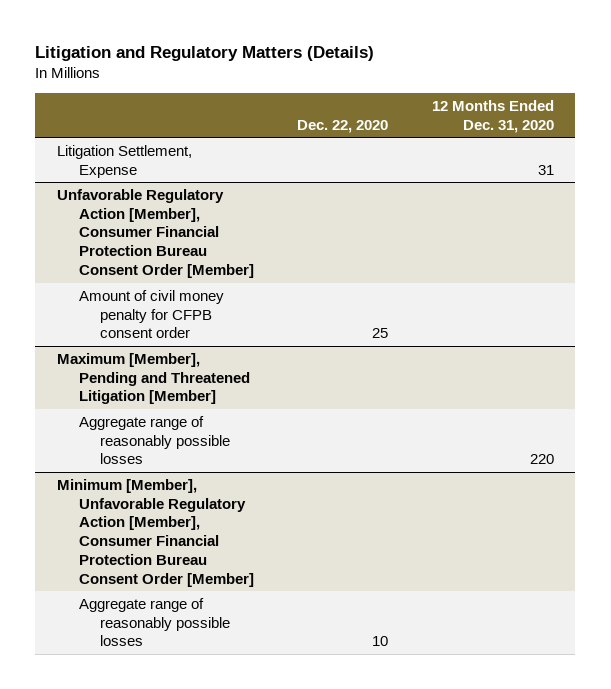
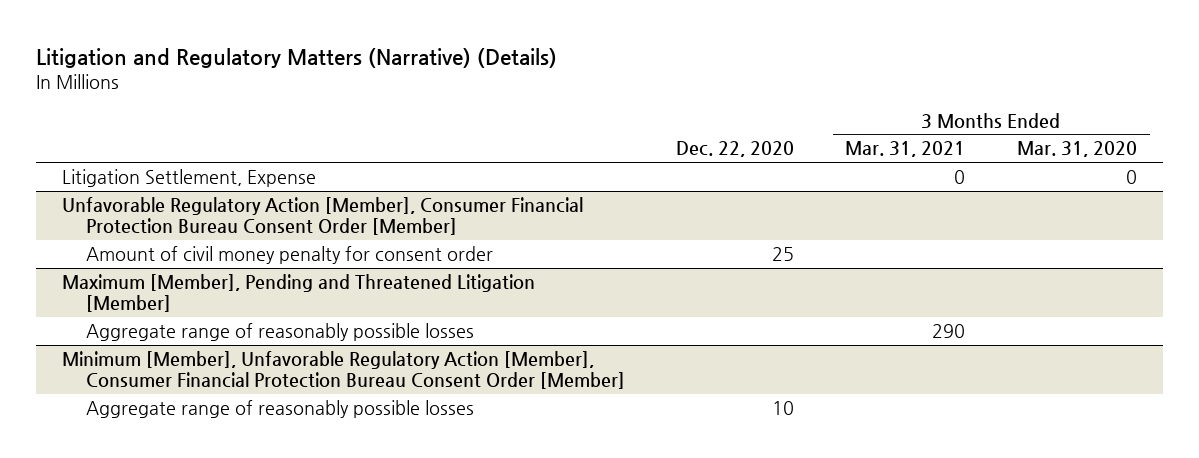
- Litigation and Regulatory Matters (Details)
+ Litigation and Regulatory Matters (Narrative) (Details)
- | Dec. 22, 2020 | 12 Months Ended Dec. 31, 2020
+ | Dec. 22, 2020 | 3 Months Ended Mar. 31, 2021 | 3 Months Ended Mar. 31, 2020
@ Unfavorable Regulatory Action [Member], Consumer Financial Protection Bureau Consent Order [Member]
- Amount of civil money penalty for CFPB consent order | 25 |
+ Amount of civil money penalty for consent order | 25 | |

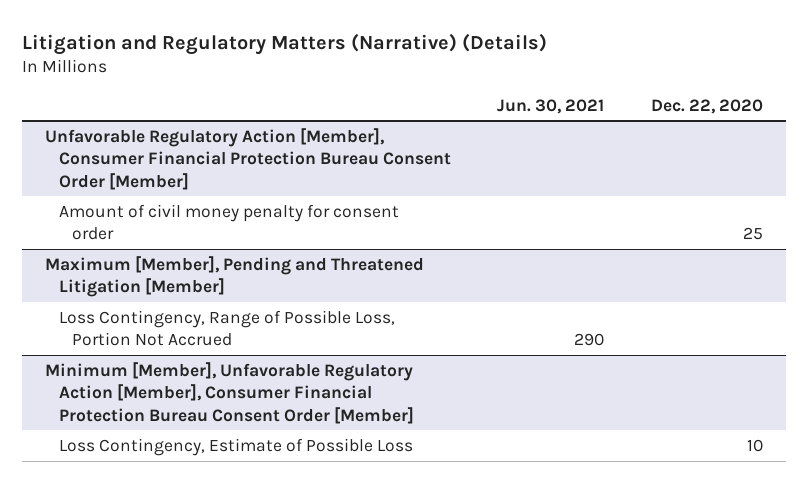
- | Dec. 22, 2020 | 3 Months Ended Mar. 31, 2021 | 3 Months Ended Mar. 31, 2020
+ | Jun. 30, 2021 | Dec. 22, 2020
- Litigation Settlement, Expense | | 0 | 0
@ Maximum [Member], Pending and Threatened Litigation [Member]
- Aggregate range of reasonably possible losses | | 290 |
+ Loss Contingency, Range of Possible Loss, Portion Not Accrued | 290 |
@ Minimum [Member], Unfavorable Regulatory Action [Member], Consumer Financial Protection Bureau Consent Order [Member]
- Aggregate range of reasonably possible losses | 10 | |
+ Loss Contingency, Estimate of Possible Loss | | 10

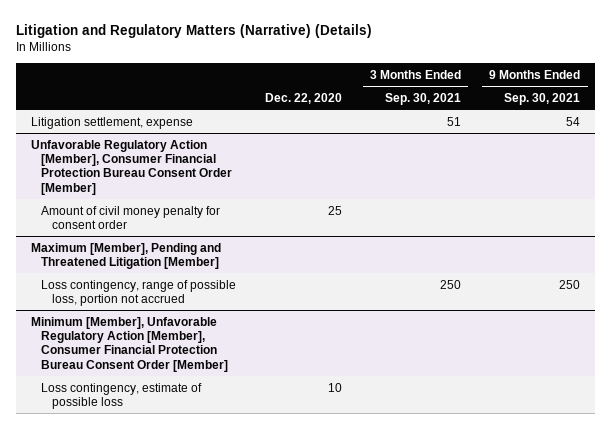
- | Jun. 30, 2021 | Dec. 22, 2020
+ | Dec. 22, 2020 | 3 Months Ended Sep. 30, 2021 | 9 Months Ended Sep. 30, 2021
+ Litigation settlement, expense | | 51 | 54
@ Maximum [Member], Pending and Threatened Litigation [Member]
- Loss Contingency, Range of Possible Loss, Portion Not Accrued | 290 |
+ Loss contingency, range of possible loss, portion not accrued | | 250 | 250
@ Minimum [Member], Unfavorable Regulatory Action [Member], Consumer Financial Protection Bureau Consent Order [Member]
- Loss Contingency, Estimate of Possible Loss | | 10
+ Loss contingency, estimate of possible loss | 10 | |

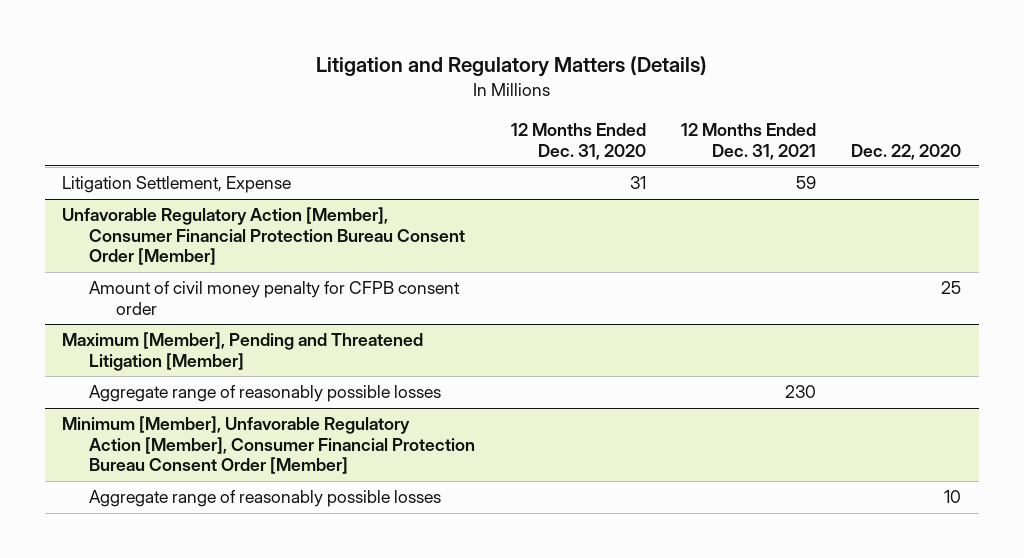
- Litigation and Regulatory Matters (Narrative) (Details)
+ Litigation and Regulatory Matters (Details)
- | Dec. 22, 2020 | 3 Months Ended Sep. 30, 2021 | 9 Months Ended Sep. 30, 2021
+ | 12 Months Ended Dec. 31, 2020 | 12 Months Ended Dec. 31, 2021 | Dec. 22, 2020
- Litigation settlement, expense | | 51 | 54
+ Litigation Settlement, Expense | 31 | 59 |
@ Unfavorable Regulatory Action [Member], Consumer Financial Protection Bureau Consent Order [Member]
- Amount of civil money penalty for consent order | 25 | |
+ Amount of civil money penalty for CFPB consent order | | | 25
@ Maximum [Member], Pending and Threatened Litigation [Member]
- Loss contingency, range of possible loss, portion not accrued | | 250 | 250
+ Aggregate range of reasonably possible losses | | 230 |
@ Minimum [Member], Unfavorable Regulatory Action [Member], Consumer Financial Protection Bureau Consent Order [Member]
- Loss contingency, estimate of possible loss | 10 | |
+ Aggregate range of reasonably possible losses | | | 10

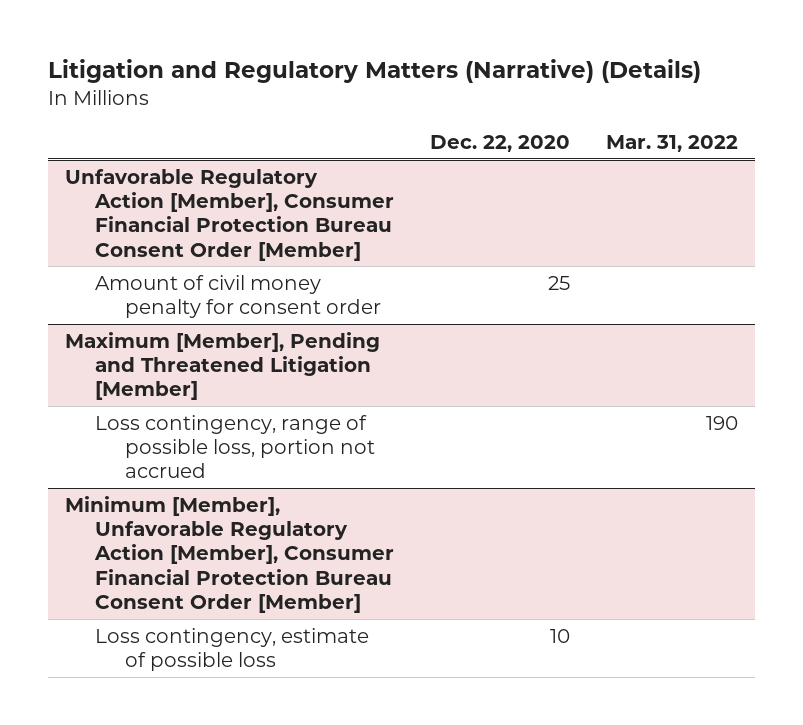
- Litigation and Regulatory Matters (Details)
+ Litigation and Regulatory Matters (Narrative) (Details)
- | 12 Months Ended Dec. 31, 2020 | 12 Months Ended Dec. 31, 2021 | Dec. 22, 2020
+ | Dec. 22, 2020 | Mar. 31, 2022
- Litigation Settlement, Expense | 31 | 59 |
@ Unfavorable Regulatory Action [Member], Consumer Financial Protection Bureau Consent Order [Member]
- Amount of civil money penalty for CFPB consent order | | | 25
+ Amount of civil money penalty for consent order | 25 |
@ Maximum [Member], Pending and Threatened Litigation [Member]
- Aggregate range of reasonably possible losses | | 230 |
+ Loss contingency, range of possible loss, portion not accrued | | 190
@ Minimum [Member], Unfavorable Regulatory Action [Member], Consumer Financial Protection Bureau Consent Order [Member]
- Aggregate range of reasonably possible losses | | | 10
+ Loss contingency, estimate of possible loss | 10 |

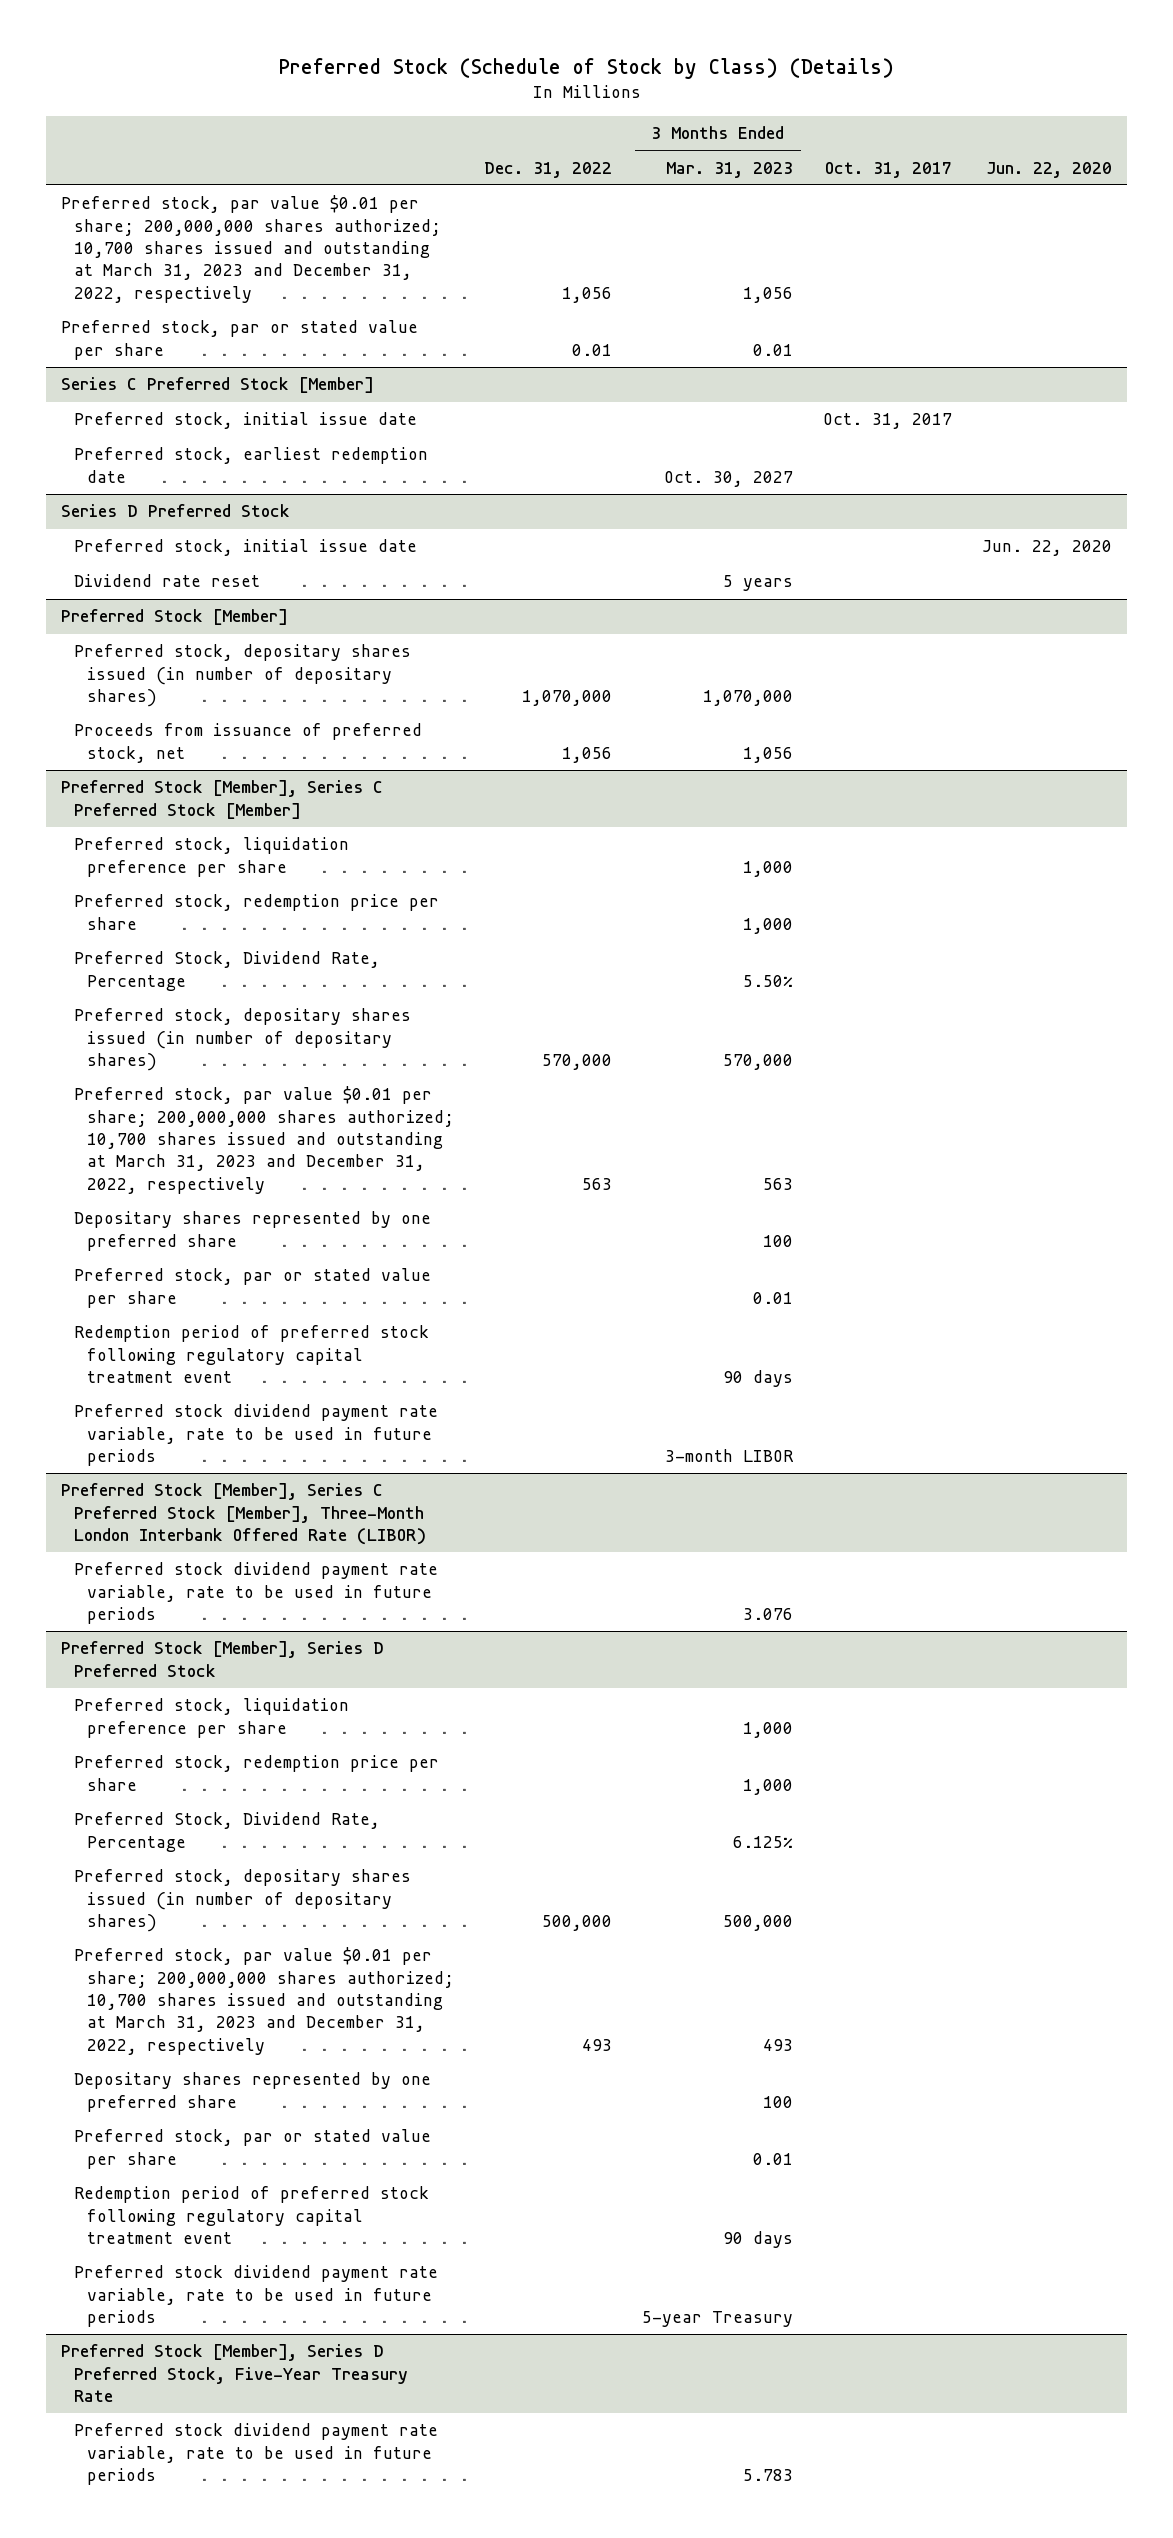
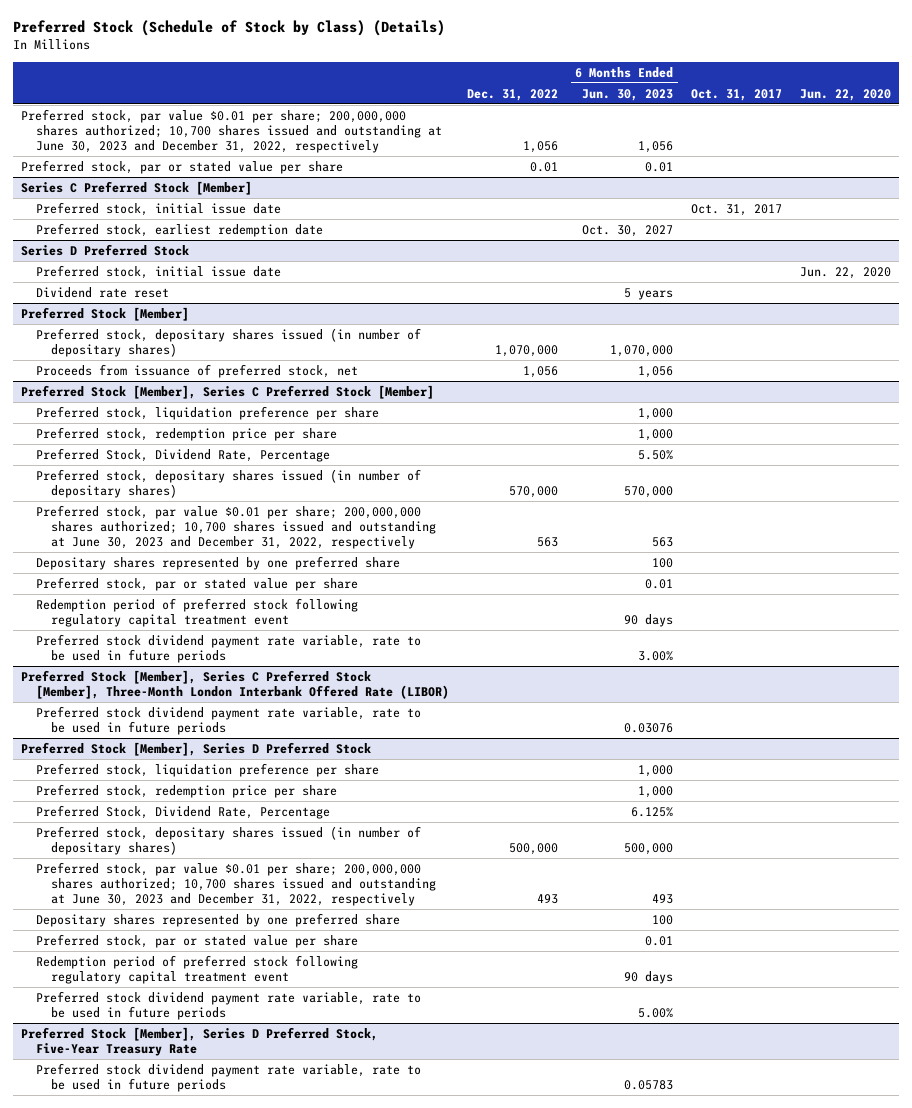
- | Dec. 31, 2022 | 3 Months Ended Mar. 31, 2023 | Oct. 31, 2017 | Jun. 22, 2020
+ | Dec. 31, 2022 | 6 Months Ended Jun. 30, 2023 | Oct. 31, 2017 | Jun. 22, 2020
- Preferred stock, par value $0.01 per share; 200,000,000 shares authorized; 10,700 shares issued and outstanding at March 31, 2023 and December 31, 2022, respectively | 1,056 | 1,056 | |
+ Preferred stock, par value $0.01 per share; 200,000,000 shares authorized; 10,700 shares issued and outstanding at June 30, 2023 and December 31, 2022, respectively | 1,056 | 1,056 | |
@ Preferred Stock [Member], Series C Preferred Stock [Member]
- Preferred stock, par value $0.01 per share; 200,000,000 shares authorized; 10,700 shares issued and outstanding at March 31, 2023 and December 31, 2022, respectively | 563 | 563 | |
+ Preferred stock, par value $0.01 per share; 200,000,000 shares authorized; 10,700 shares issued and outstanding at June 30, 2023 and December 31, 2022, respectively | 563 | 563 | |
@ Preferred Stock [Member], Series D Preferred Stock
- Preferred stock, par value $0.01 per share; 200,000,000 shares authorized; 10,700 shares issued and outstanding at March 31, 2023 and December 31, 2022, respectively | 493 | 493 | |
+ Preferred stock, par value $0.01 per share; 200,000,000 shares authorized; 10,700 shares issued and outstanding at June 30, 2023 and December 31, 2022, respectively | 493 | 493 | |

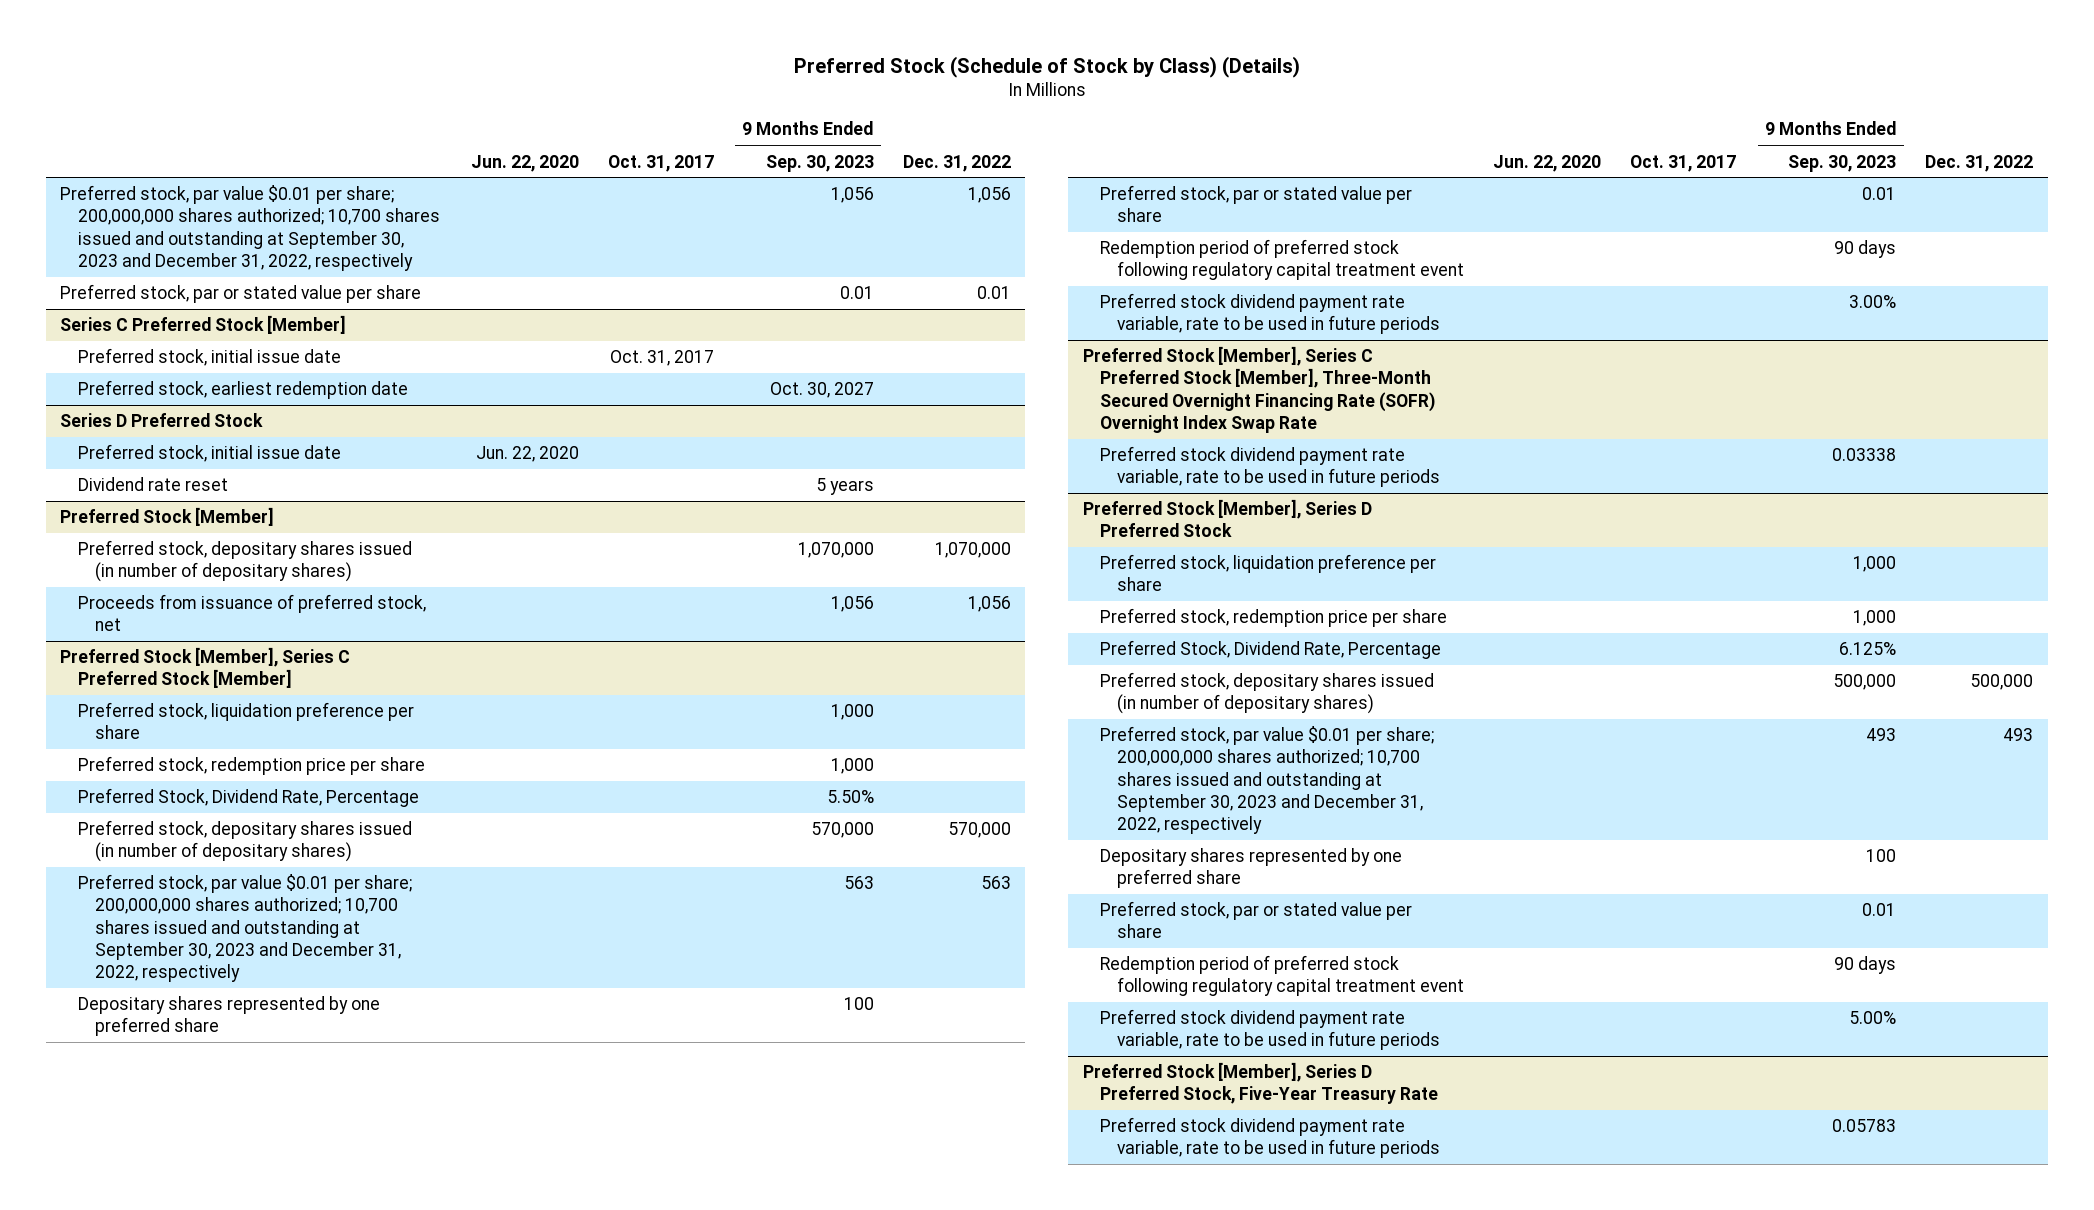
- | Dec. 31, 2022 | 6 Months Ended Jun. 30, 2023 | Oct. 31, 2017 | Jun. 22, 2020
+ | Jun. 22, 2020 | Oct. 31, 2017 | 9 Months Ended Sep. 30, 2023 | Dec. 31, 2022
- Preferred stock, par value $0.01 per share; 200,000,000 shares authorized; 10,700 shares issued and outstanding at June 30, 2023 and December 31, 2022, respectively | 1,056 | 1,056 | |
+ Preferred stock, par value $0.01 per share; 200,000,000 shares authorized; 10,700 shares issued and outstanding at September 30, 2023 and December 31, 2022, respectively | | | 1,056 | 1,056
@ Preferred Stock [Member], Series C Preferred Stock [Member]
- Preferred stock, par value $0.01 per share; 200,000,000 shares authorized; 10,700 shares issued and outstanding at June 30, 2023 and December 31, 2022, respectively | 563 | 563 | |
+ Preferred stock, par value $0.01 per share; 200,000,000 shares authorized; 10,700 shares issued and outstanding at September 30, 2023 and December 31, 2022, respectively | | | 563 | 563
- Preferred Stock [Member], Series C Preferred Stock [Member], Three-Month London Interbank Offered Rate (LIBOR)
- Preferred stock dividend payment rate variable, rate to be used in future periods | | 0.03076 | |
+ Preferred Stock [Member], Series C Preferred Stock [Member], Three-Month Secured Overnight Financing Rate (SOFR) Overnight Index Swap Rate
+ Preferred stock dividend payment rate variable, rate to be used in future periods | | | 0.03338 |
@ Preferred Stock [Member], Series D Preferred Stock
- Preferred stock, par value $0.01 per share; 200,000,000 shares authorized; 10,700 shares issued and outstanding at June 30, 2023 and December 31, 2022, respectively | 493 | 493 | |
+ Preferred stock, par value $0.01 per share; 200,000,000 shares authorized; 10,700 shares issued and outstanding at September 30, 2023 and December 31, 2022, respectively | | | 493 | 493

